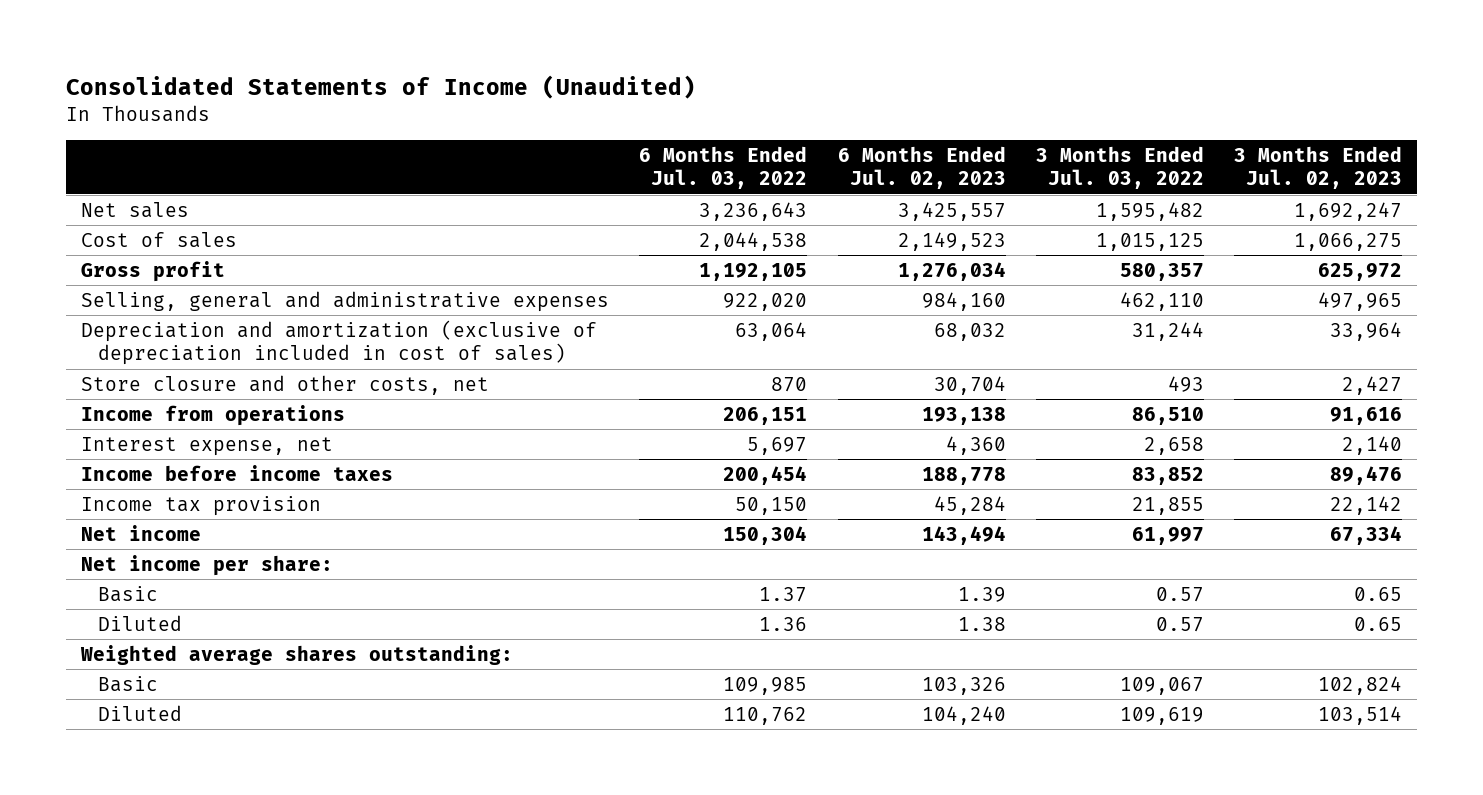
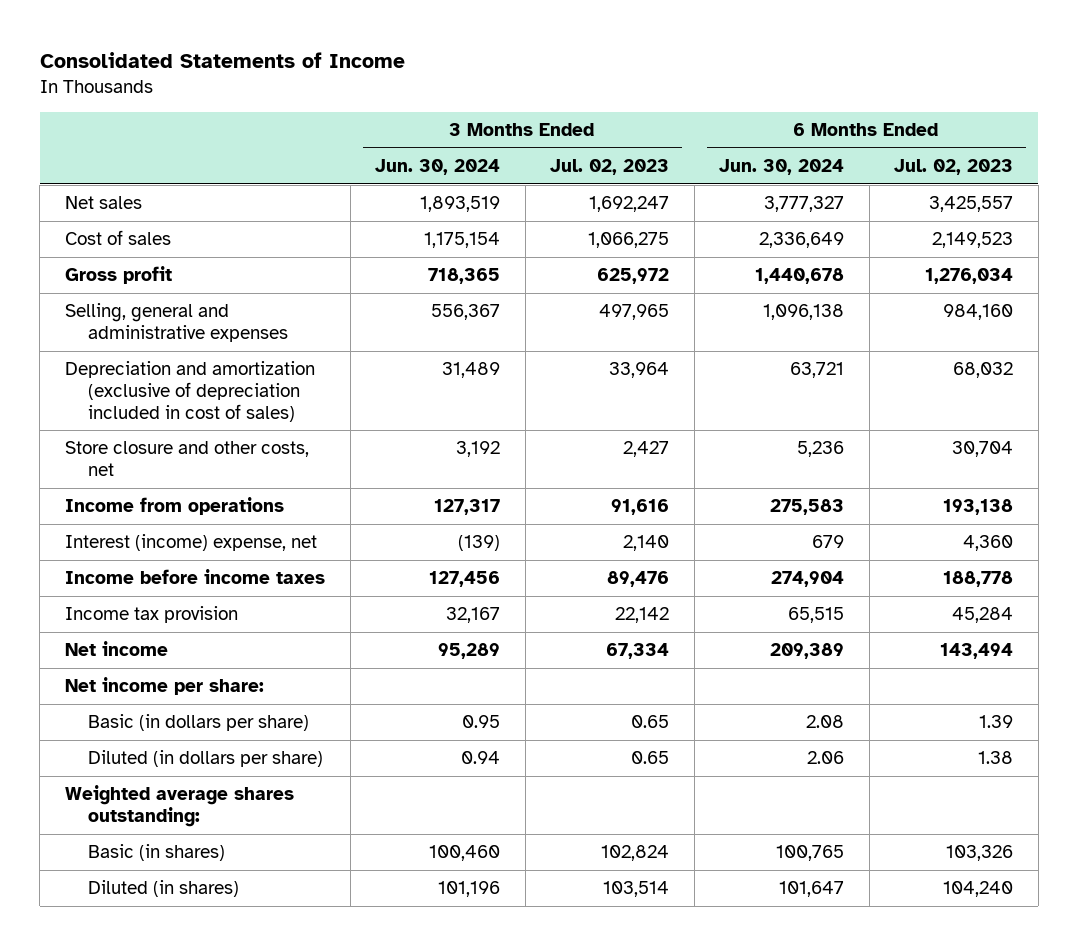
- Consolidated Statements of Income (Unaudited)
+ Consolidated Statements of Income
- | 6 Months Ended Jul. 03, 2022 | 6 Months Ended Jul. 02, 2023 | 3 Months Ended Jul. 03, 2022 | 3 Months Ended Jul. 02, 2023
+ | 3 Months Ended Jun. 30, 2024 | 3 Months Ended Jul. 02, 2023 | 6 Months Ended Jun. 30, 2024 | 6 Months Ended Jul. 02, 2023
- Interest expense, net | 5,697 | 4,360 | 2,658 | 2,140
+ Interest (income) expense, net | (139) | 2,140 | 679 | 4,360
- Basic | 1.37 | 1.39 | 0.57 | 0.65
- Diluted | 1.36 | 1.38 | 0.57 | 0.65
+ Basic (in dollars per share) | 0.95 | 0.65 | 2.08 | 1.39
+ Diluted (in dollars per share) | 0.94 | 0.65 | 2.06 | 1.38
- Basic | 109,985 | 103,326 | 109,067 | 102,824
- Diluted | 110,762 | 104,240 | 109,619 | 103,514
+ Basic (in shares) | 100,460 | 102,824 | 100,765 | 103,326
+ Diluted (in shares) | 101,196 | 103,514 | 101,647 | 104,240

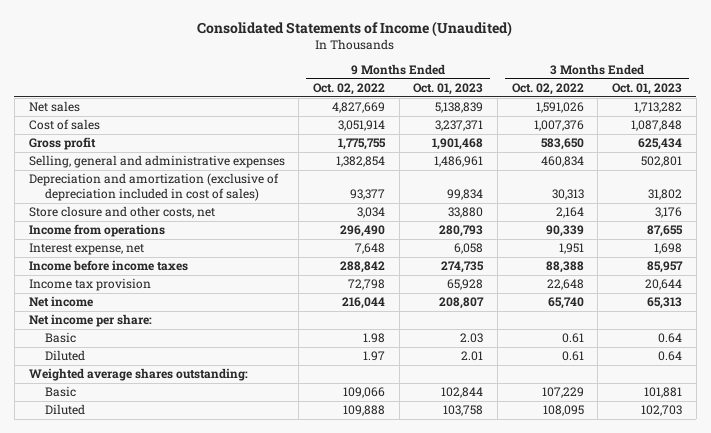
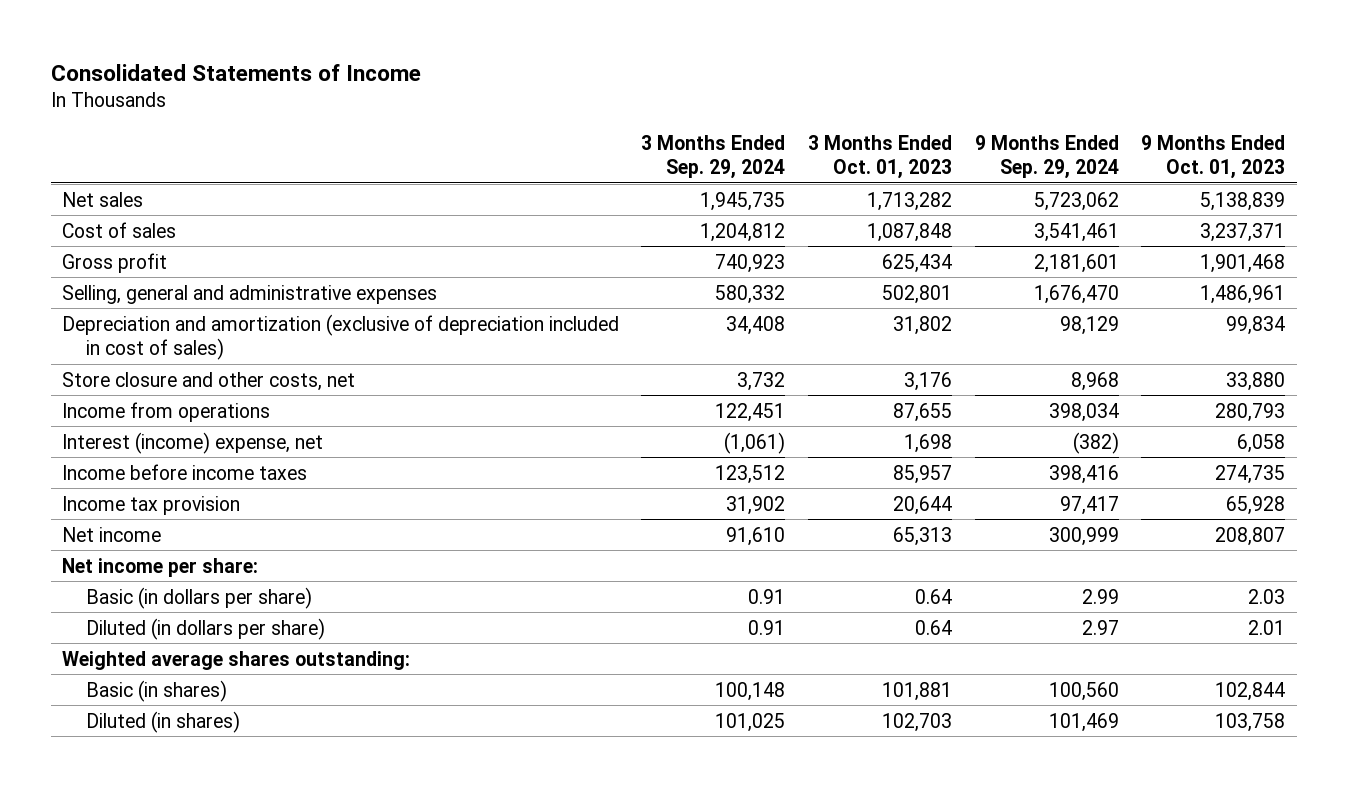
- Consolidated Statements of Income (Unaudited)
+ Consolidated Statements of Income
- | 9 Months Ended Oct. 02, 2022 | 9 Months Ended Oct. 01, 2023 | 3 Months Ended Oct. 02, 2022 | 3 Months Ended Oct. 01, 2023
+ | 3 Months Ended Sep. 29, 2024 | 3 Months Ended Oct. 01, 2023 | 9 Months Ended Sep. 29, 2024 | 9 Months Ended Oct. 01, 2023
- Interest expense, net | 7,648 | 6,058 | 1,951 | 1,698
+ Interest (income) expense, net | (1,061) | 1,698 | (382) | 6,058
- Basic | 1.98 | 2.03 | 0.61 | 0.64
- Diluted | 1.97 | 2.01 | 0.61 | 0.64
+ Basic (in dollars per share) | 0.91 | 0.64 | 2.99 | 2.03
+ Diluted (in dollars per share) | 0.91 | 0.64 | 2.97 | 2.01
- Basic | 109,066 | 102,844 | 107,229 | 101,881
- Diluted | 109,888 | 103,758 | 108,095 | 102,703
+ Basic (in shares) | 100,148 | 101,881 | 100,560 | 102,844
+ Diluted (in shares) | 101,025 | 102,703 | 101,469 | 103,758

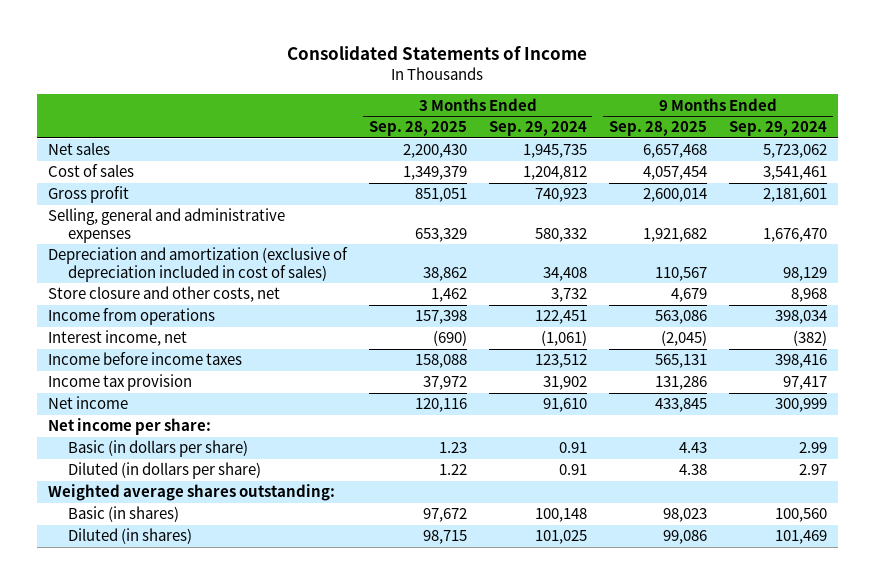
- | 3 Months Ended Sep. 29, 2024 | 3 Months Ended Oct. 01, 2023 | 9 Months Ended Sep. 29, 2024 | 9 Months Ended Oct. 01, 2023
+ | 3 Months Ended Sep. 28, 2025 | 3 Months Ended Sep. 29, 2024 | 9 Months Ended Sep. 28, 2025 | 9 Months Ended Sep. 29, 2024
- Interest (income) expense, net | (1,061) | 1,698 | (382) | 6,058
+ Interest income, net | (690) | (1,061) | (2,045) | (382)

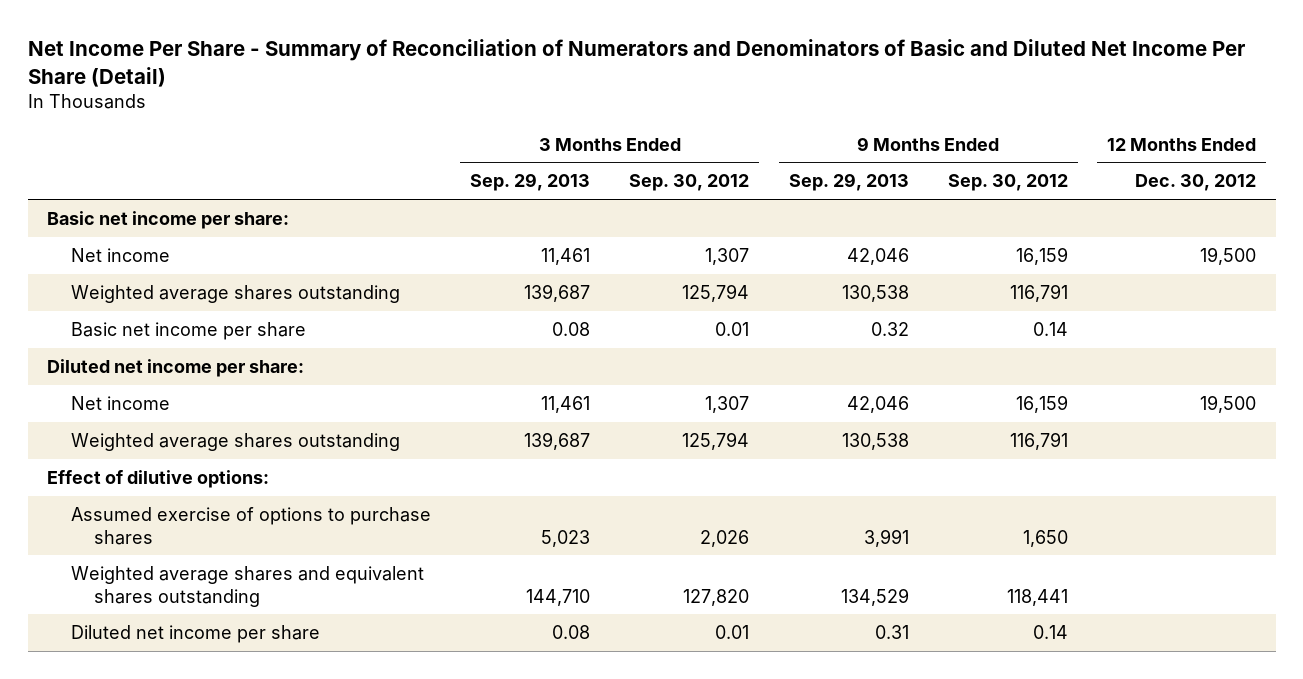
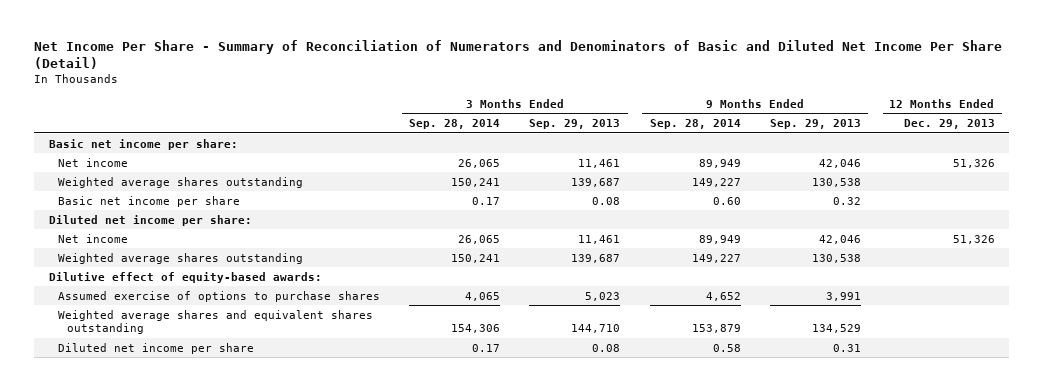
- | 3 Months Ended Sep. 29, 2013 | 3 Months Ended Sep. 30, 2012 | 9 Months Ended Sep. 29, 2013 | 9 Months Ended Sep. 30, 2012 | 12 Months Ended Dec. 30, 2012
+ | 3 Months Ended Sep. 28, 2014 | 3 Months Ended Sep. 29, 2013 | 9 Months Ended Sep. 28, 2014 | 9 Months Ended Sep. 29, 2013 | 12 Months Ended Dec. 29, 2013
- Effect of dilutive options:
+ Dilutive effect of equity-based awards:

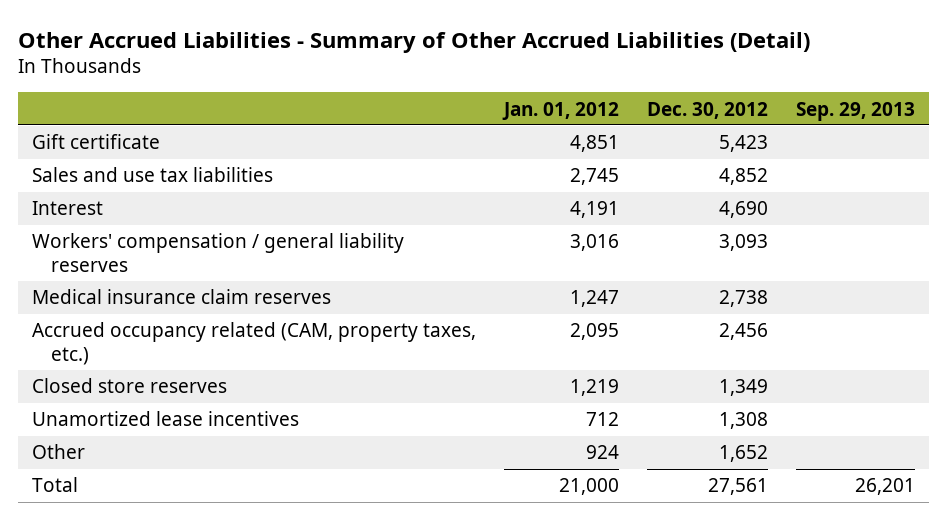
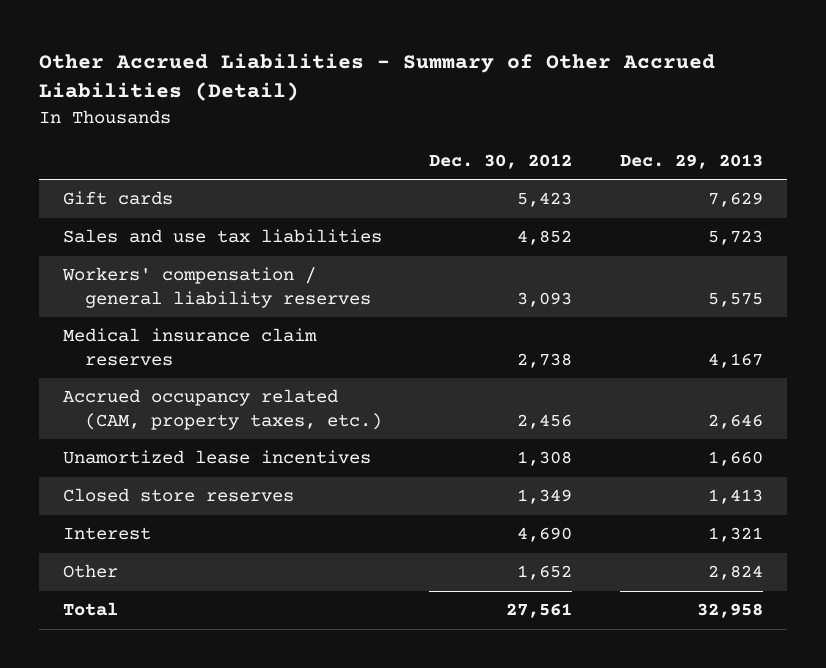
- | Jan. 01, 2012 | Dec. 30, 2012 | Sep. 29, 2013
+ | Dec. 30, 2012 | Dec. 29, 2013
- Gift certificate | 4,851 | 5,423 |
+ Gift cards | 5,423 | 7,629
moved down: Closed store reserves | 1,349 | 1,413
moved down: Interest | 4,690 | 1,321

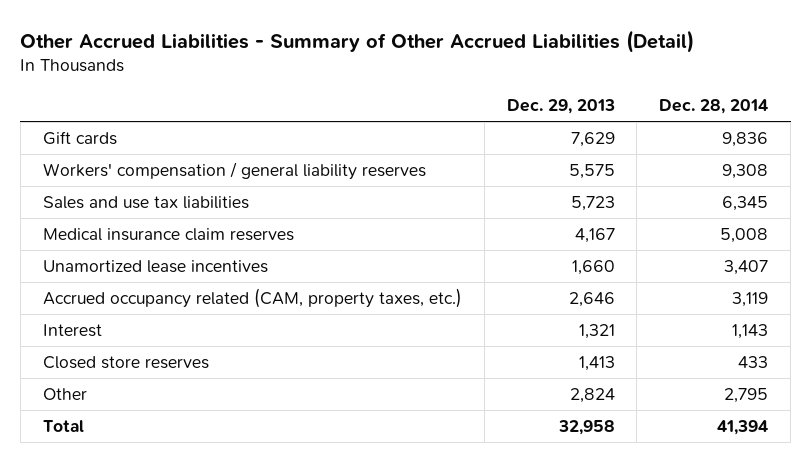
- | Dec. 30, 2012 | Dec. 29, 2013
+ | Dec. 29, 2013 | Dec. 28, 2014
moved down: Sales and use tax liabilities | 5,723 | 6,345
moved down: Accrued occupancy related (CAM, property taxes, etc.) | 2,646 | 3,119
moved down: Closed store reserves | 1,413 | 433

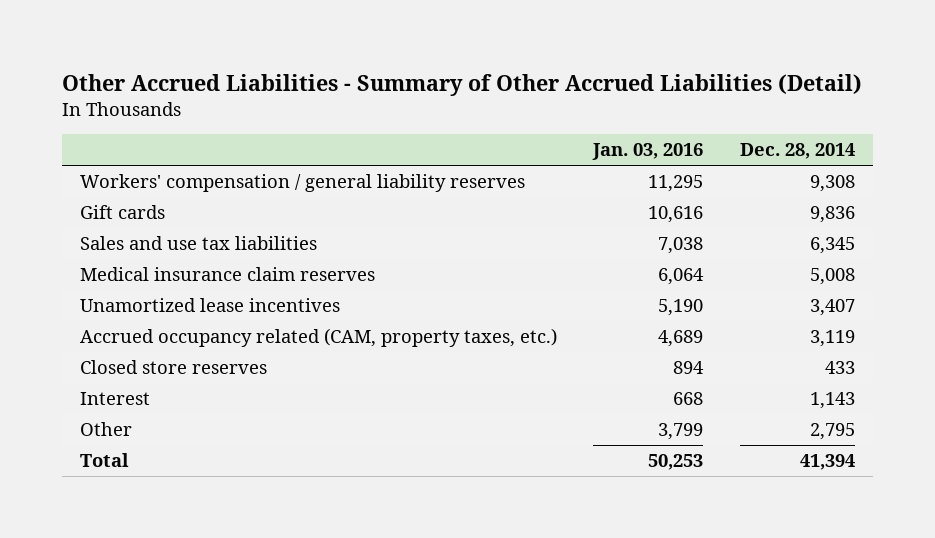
- | Dec. 29, 2013 | Dec. 28, 2014
+ | Jan. 03, 2016 | Dec. 28, 2014
moved down: Gift cards | 10,616 | 9,836
moved down: Interest | 668 | 1,143

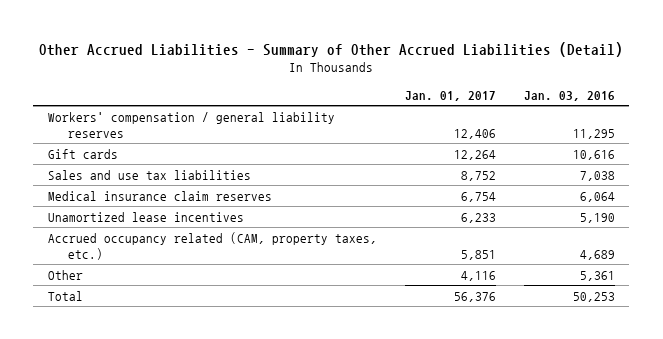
- | Jan. 03, 2016 | Dec. 28, 2014
+ | Jan. 01, 2017 | Jan. 03, 2016
- Closed store reserves | 894 | 433
- Interest | 668 | 1,143
- Other | 3,799 | 2,795
+ Other | 4,116 | 5,361

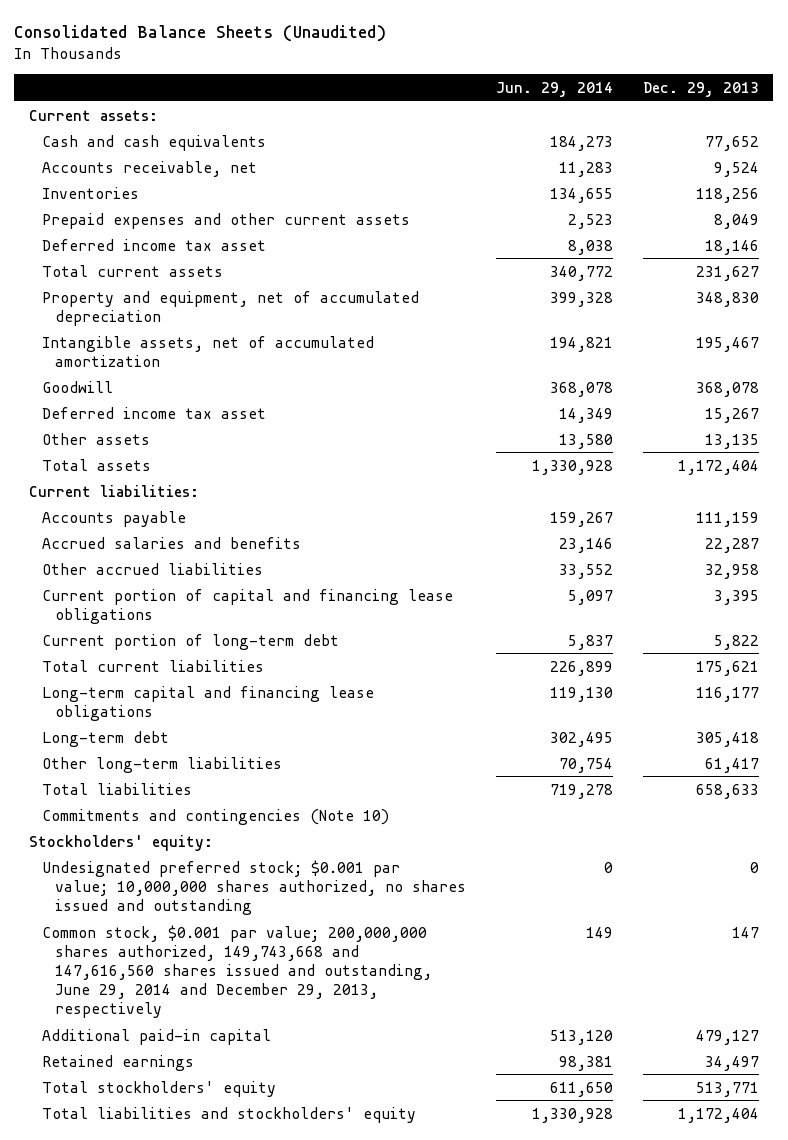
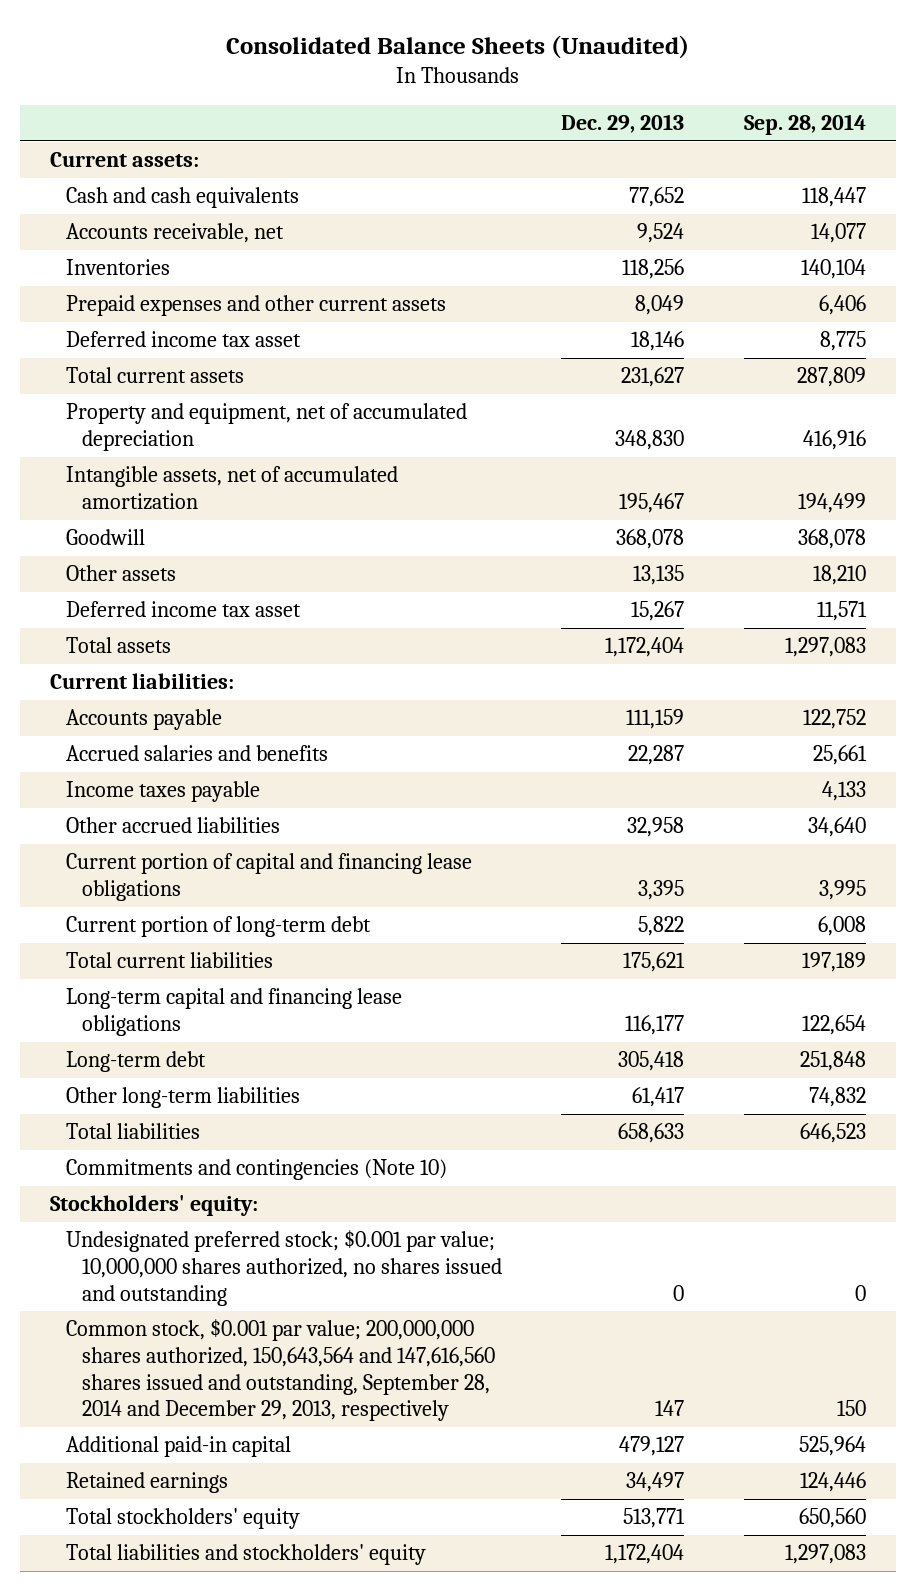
- | Jun. 29, 2014 | Dec. 29, 2013
+ | Dec. 29, 2013 | Sep. 28, 2014
moved down: Deferred income tax asset | 15,267 | 11,571
+ Income taxes payable | | 4,133
- Common stock, $0.001 par value; 200,000,000 shares authorized, 149,743,668 and 147,616,560 shares issued and outstanding, June 29, 2014 and December 29, 2013, respectively | 149 | 147
+ Common stock, $0.001 par value; 200,000,000 shares authorized, 150,643,564 and 147,616,560 shares issued and outstanding, September 28, 2014 and December 29, 2013, respectively | 147 | 150

